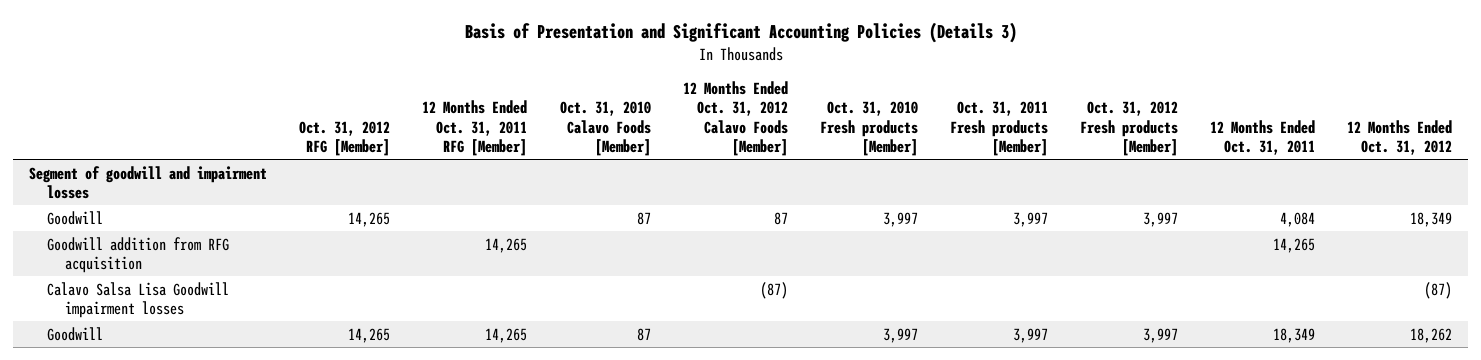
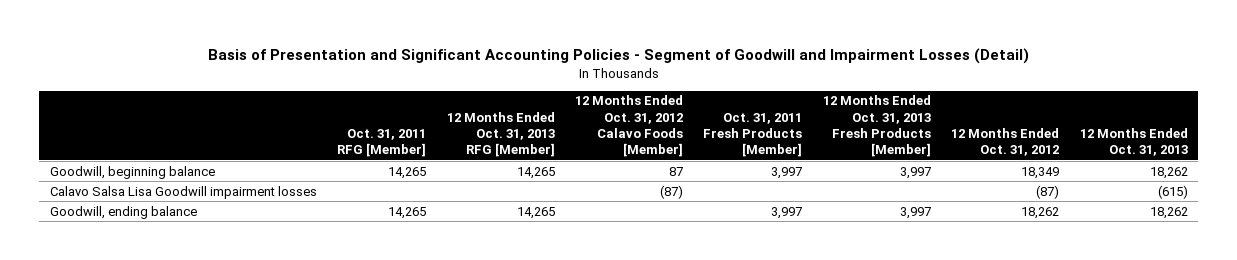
- Basis of Presentation and Significant Accounting Policies (Details 3)
+ Basis of Presentation and Significant Accounting Policies - Segment of Goodwill and Impairment Losses (Detail)
- | Oct. 31, 2012 RFG [Member] | 12 Months Ended Oct. 31, 2011 RFG [Member] | Oct. 31, 2010 Calavo Foods [Member] | 12 Months Ended Oct. 31, 2012 Calavo Foods [Member] | Oct. 31, 2010 Fresh products [Member] | Oct. 31, 2011 Fresh products [Member] | Oct. 31, 2012 Fresh products [Member] | 12 Months Ended Oct. 31, 2011 | 12 Months Ended Oct. 31, 2012
+ | Oct. 31, 2011 RFG [Member] | 12 Months Ended Oct. 31, 2013 RFG [Member] | 12 Months Ended Oct. 31, 2012 Calavo Foods [Member] | Oct. 31, 2011 Fresh Products [Member] | 12 Months Ended Oct. 31, 2013 Fresh Products [Member] | 12 Months Ended Oct. 31, 2012 | 12 Months Ended Oct. 31, 2013
- Segment of goodwill and impairment losses
- Goodwill | 14,265 | | 87 | 87 | 3,997 | 3,997 | 3,997 | 4,084 | 18,349
- Goodwill addition from RFG acquisition | | 14,265 | | | | | | 14,265 |
+ Goodwill, beginning balance | 14,265 | 14,265 | 87 | 3,997 | 3,997 | 18,349 | 18,262
- Goodwill | 14,265 | 14,265 | 87 | | 3,997 | 3,997 | 3,997 | 18,349 | 18,262
+ Goodwill, ending balance | 14,265 | 14,265 | | 3,997 | 3,997 | 18,262 | 18,262

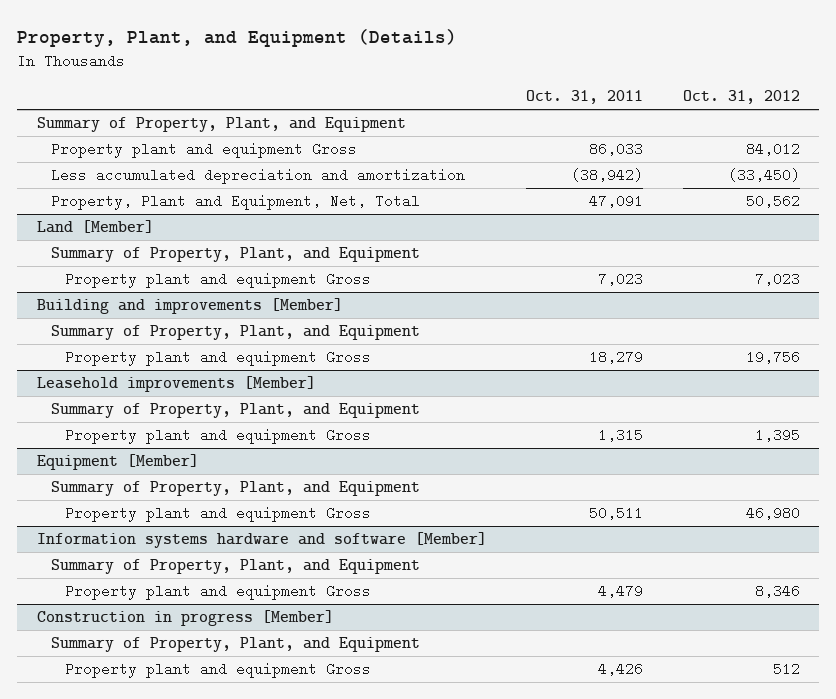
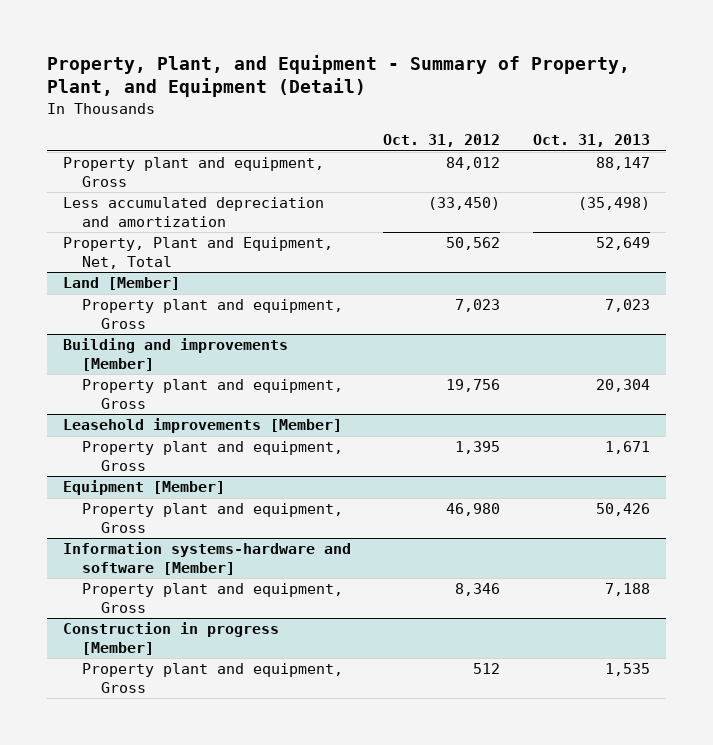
- Property, Plant, and Equipment (Details)
+ Property, Plant, and Equipment - Summary of Property, Plant, and Equipment (Detail)
- | Oct. 31, 2011 | Oct. 31, 2012
+ | Oct. 31, 2012 | Oct. 31, 2013
- Summary of Property, Plant, and Equipment
- Property plant and equipment Gross | 86,033 | 84,012
+ Property plant and equipment, Gross | 84,012 | 88,147
@ Land [Member]
- Summary of Property, Plant, and Equipment
- Property plant and equipment Gross | 7,023 | 7,023
+ Property plant and equipment, Gross | 7,023 | 7,023
@ Building and improvements [Member]
- Summary of Property, Plant, and Equipment
- Property plant and equipment Gross | 18,279 | 19,756
+ Property plant and equipment, Gross | 19,756 | 20,304
@ Leasehold improvements [Member]
- Summary of Property, Plant, and Equipment
- Property plant and equipment Gross | 1,315 | 1,395
+ Property plant and equipment, Gross | 1,395 | 1,671
@ Equipment [Member]
- Summary of Property, Plant, and Equipment
- Property plant and equipment Gross | 50,511 | 46,980
- Information systems hardware and software [Member]
- Summary of Property, Plant, and Equipment
- Property plant and equipment Gross | 4,479 | 8,346
@ Equipment [Member]
+ Property plant and equipment, Gross | 46,980 | 50,426
+ Information systems-hardware and software [Member]
+ Property plant and equipment, Gross | 8,346 | 7,188
@ Construction in progress [Member]
- Summary of Property, Plant, and Equipment
- Property plant and equipment Gross | 4,426 | 512
+ Property plant and equipment, Gross | 512 | 1,535

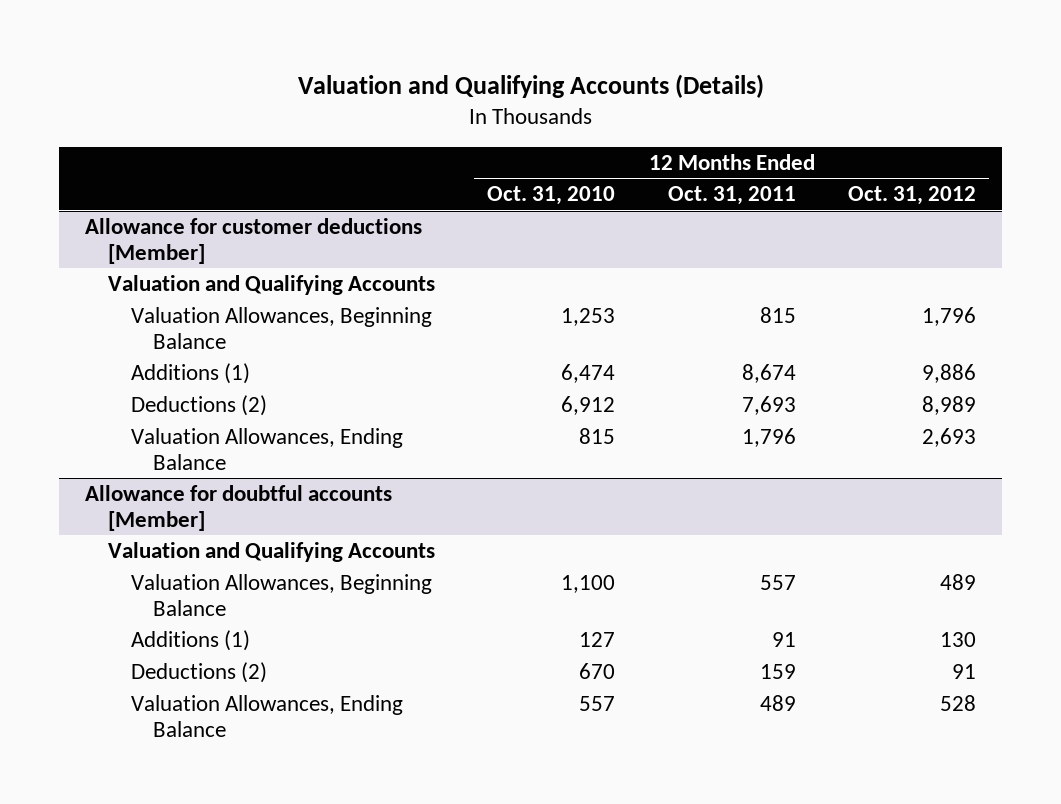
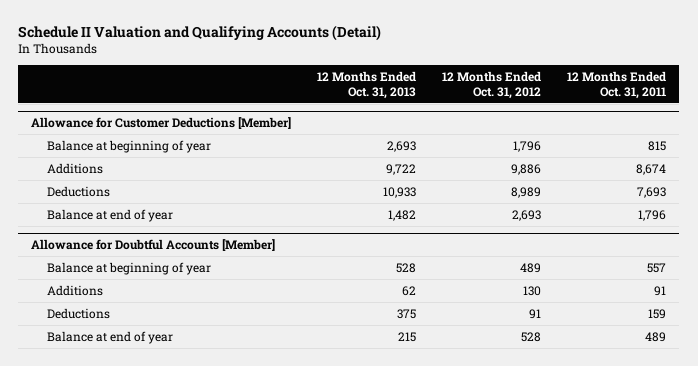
- Valuation and Qualifying Accounts (Details)
+ Schedule II Valuation and Qualifying Accounts (Detail)
- | 12 Months Ended Oct. 31, 2010 | 12 Months Ended Oct. 31, 2011 | 12 Months Ended Oct. 31, 2012
+ | 12 Months Ended Oct. 31, 2013 | 12 Months Ended Oct. 31, 2012 | 12 Months Ended Oct. 31, 2011
- Allowance for customer deductions [Member]
- Valuation and Qualifying Accounts
- Valuation Allowances, Beginning Balance | 1,253 | 815 | 1,796
- Additions (1) | 6,474 | 8,674 | 9,886
- Deductions (2) | 6,912 | 7,693 | 8,989
- Valuation Allowances, Ending Balance | 815 | 1,796 | 2,693
- Allowance for doubtful accounts [Member]
- Valuation and Qualifying Accounts
- Valuation Allowances, Beginning Balance | 1,100 | 557 | 489
- Additions (1) | 127 | 91 | 130
- Deductions (2) | 670 | 159 | 91
- Valuation Allowances, Ending Balance | 557 | 489 | 528
+ Allowance for Customer Deductions [Member]
+ Balance at beginning of year | 2,693 | 1,796 | 815
+ Additions | 9,722 | 9,886 | 8,674
+ Deductions | 10,933 | 8,989 | 7,693
+ Balance at end of year | 1,482 | 2,693 | 1,796
+ Allowance for Doubtful Accounts [Member]
+ Balance at beginning of year | 528 | 489 | 557
+ Additions | 62 | 130 | 91
+ Deductions | 375 | 91 | 159
+ Balance at end of year | 215 | 528 | 489

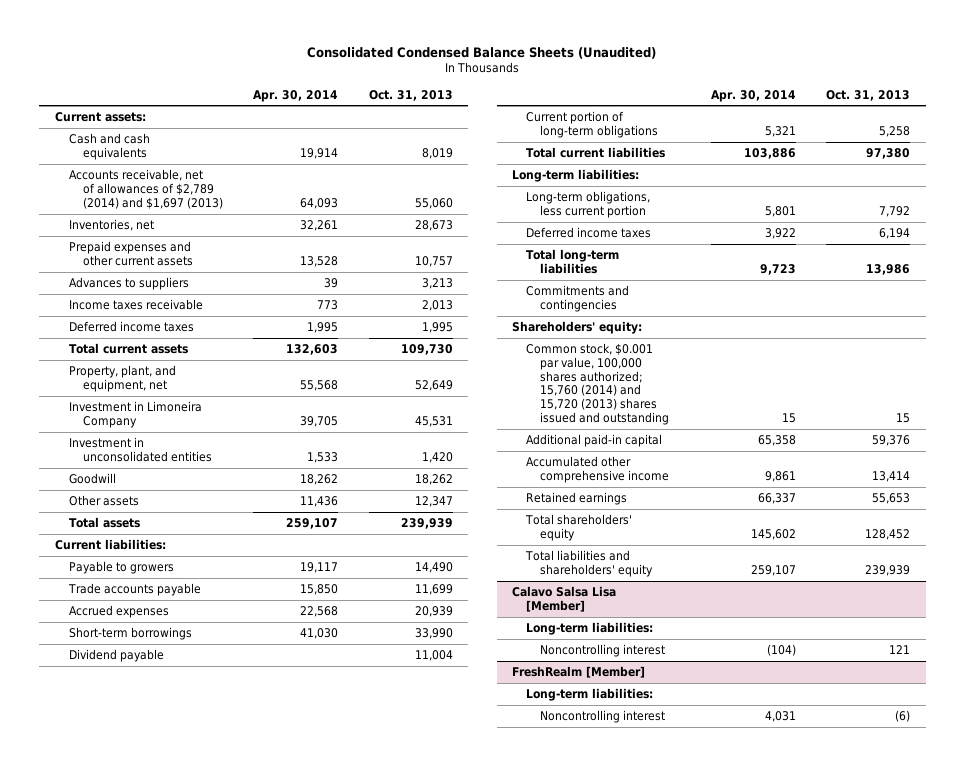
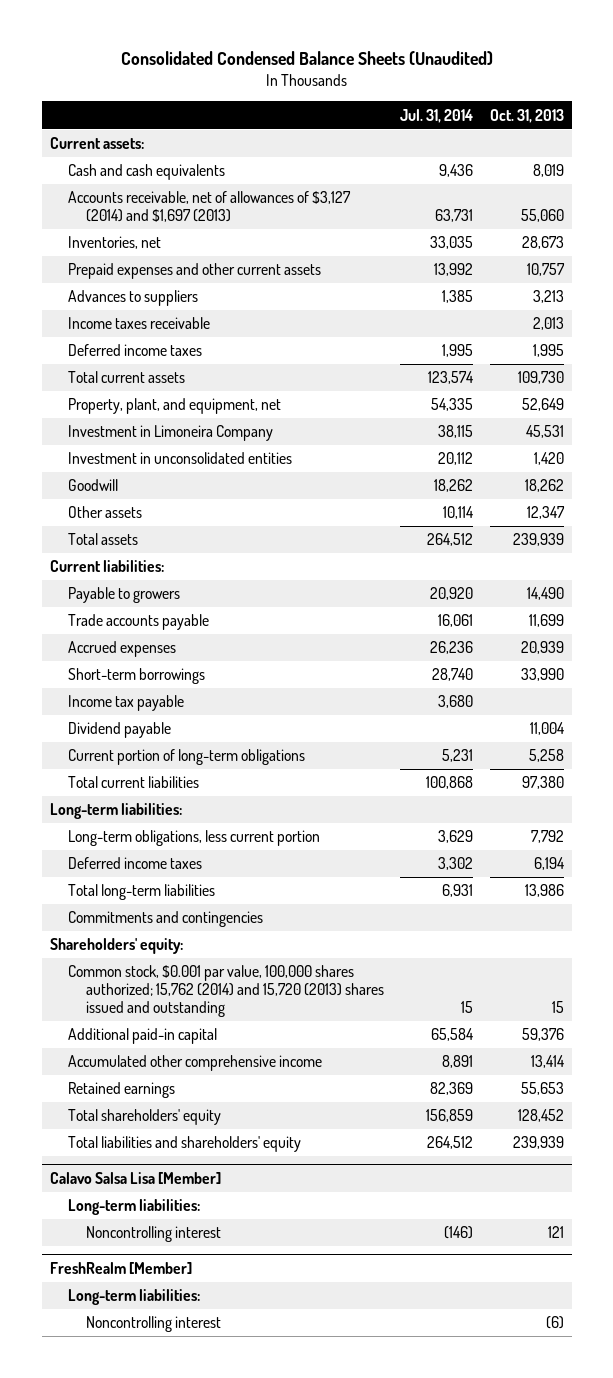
- | Apr. 30, 2014 | Oct. 31, 2013
+ | Jul. 31, 2014 | Oct. 31, 2013
- Accounts receivable, net of allowances of $2,789 (2014) and $1,697 (2013) | 64,093 | 55,060
+ Accounts receivable, net of allowances of $3,127 (2014) and $1,697 (2013) | 63,731 | 55,060
+ Income tax payable | 3,680 |
- Common stock, $0.001 par value, 100,000 shares authorized; 15,760 (2014) and 15,720 (2013) shares issued and outstanding | 15 | 15
+ Common stock, $0.001 par value, 100,000 shares authorized; 15,762 (2014) and 15,720 (2013) shares issued and outstanding | 15 | 15

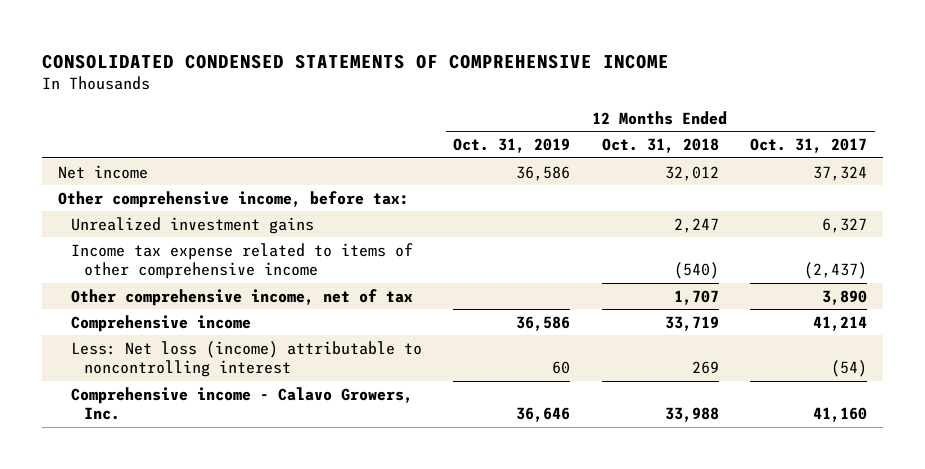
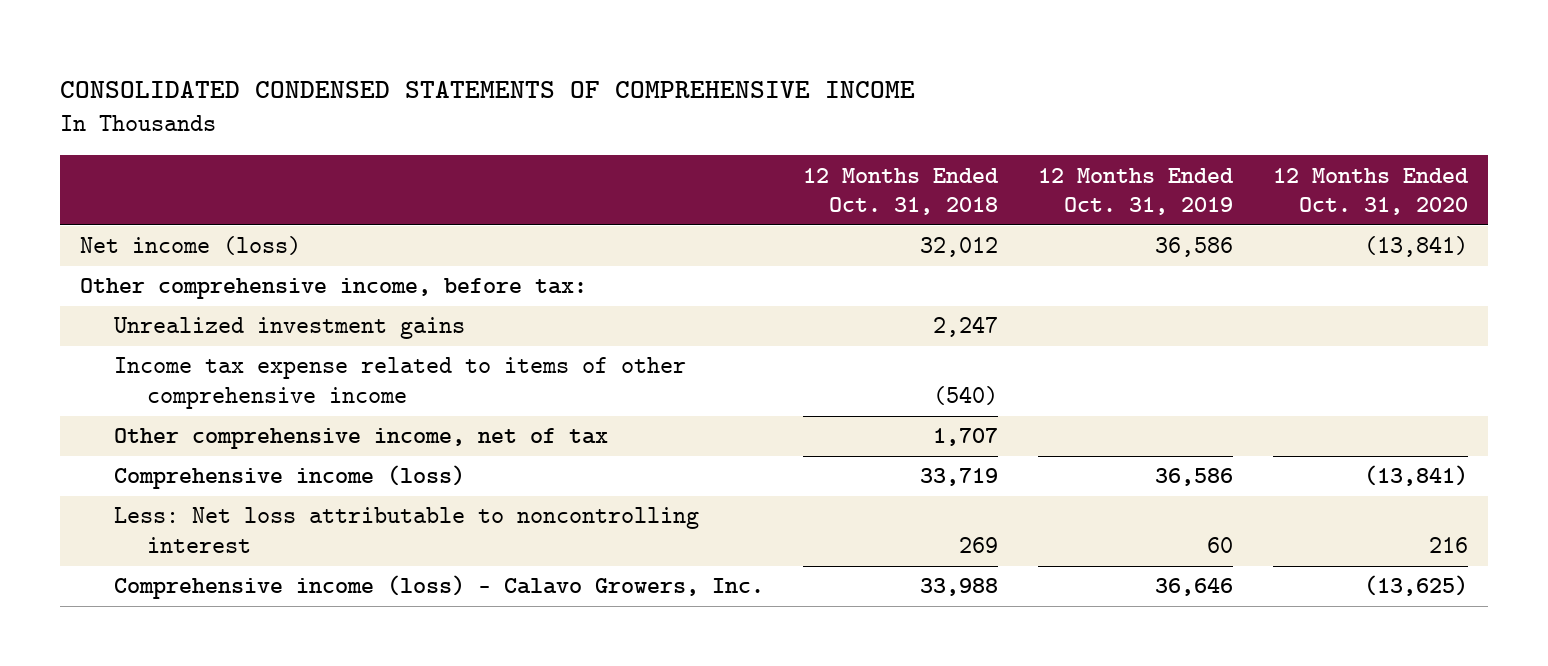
- | 12 Months Ended Oct. 31, 2019 | 12 Months Ended Oct. 31, 2018 | 12 Months Ended Oct. 31, 2017
+ | 12 Months Ended Oct. 31, 2018 | 12 Months Ended Oct. 31, 2019 | 12 Months Ended Oct. 31, 2020
- Net income | 36,586 | 32,012 | 37,324
+ Net income (loss) | 32,012 | 36,586 | (13,841)
- Comprehensive income | 36,586 | 33,719 | 41,214
- Less: Net loss (income) attributable to noncontrolling interest | 60 | 269 | (54)
- Comprehensive income - Calavo Growers, Inc. | 36,646 | 33,988 | 41,160
+ Comprehensive income (loss) | 33,719 | 36,586 | (13,841)
+ Less: Net loss attributable to noncontrolling interest | 269 | 60 | 216
+ Comprehensive income (loss) - Calavo Growers, Inc. | 33,988 | 36,646 | (13,625)

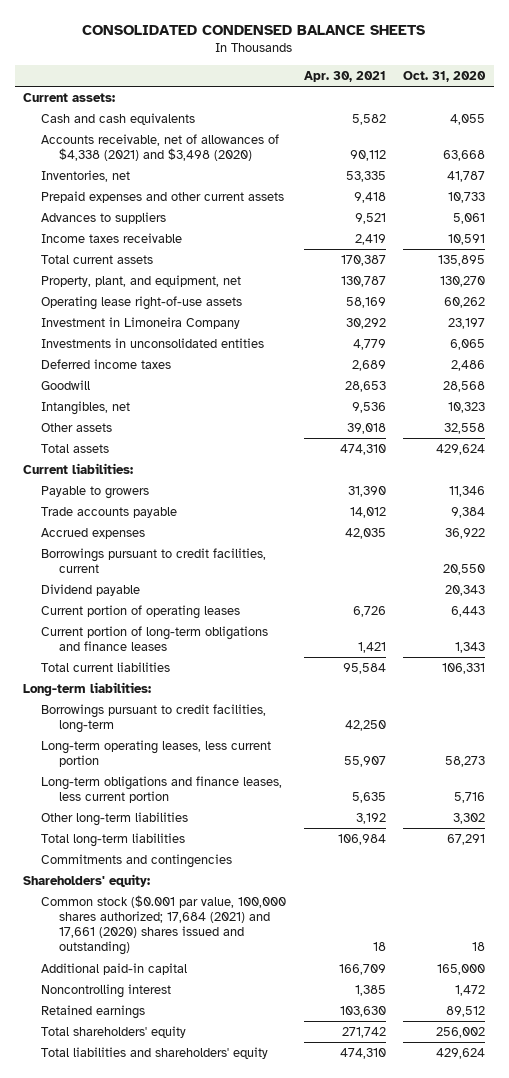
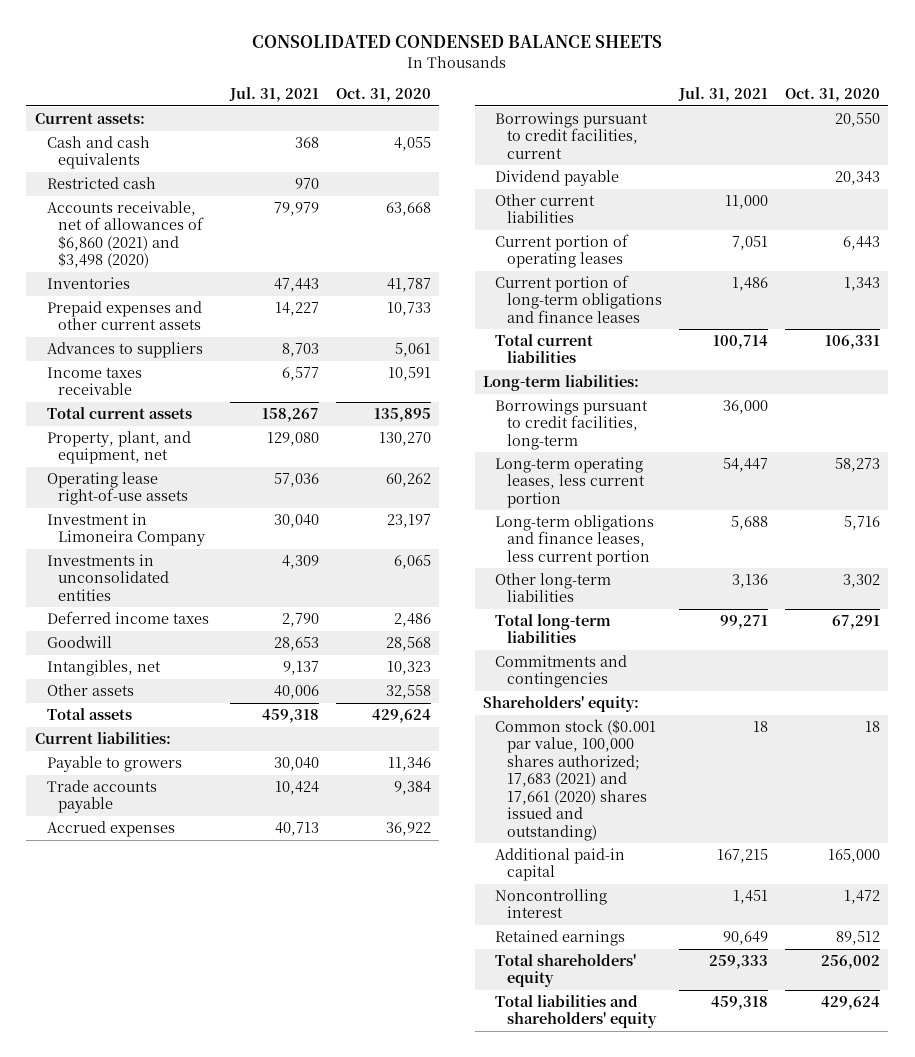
- | Apr. 30, 2021 | Oct. 31, 2020
+ | Jul. 31, 2021 | Oct. 31, 2020
- Accounts receivable, net of allowances of $4,338 (2021) and $3,498 (2020) | 90,112 | 63,668
- Inventories, net | 53,335 | 41,787
+ Restricted cash | 970 |
+ Accounts receivable, net of allowances of $6,860 (2021) and $3,498 (2020) | 79,979 | 63,668
+ Inventories | 47,443 | 41,787
+ Other current liabilities | 11,000 |
- Common stock ($0.001 par value, 100,000 shares authorized; 17,684 (2021) and 17,661 (2020) shares issued and outstanding) | 18 | 18
+ Common stock ($0.001 par value, 100,000 shares authorized; 17,683 (2021) and 17,661 (2020) shares issued and outstanding) | 18 | 18

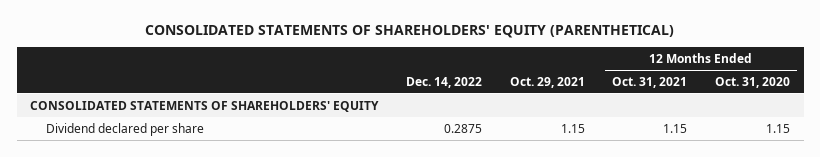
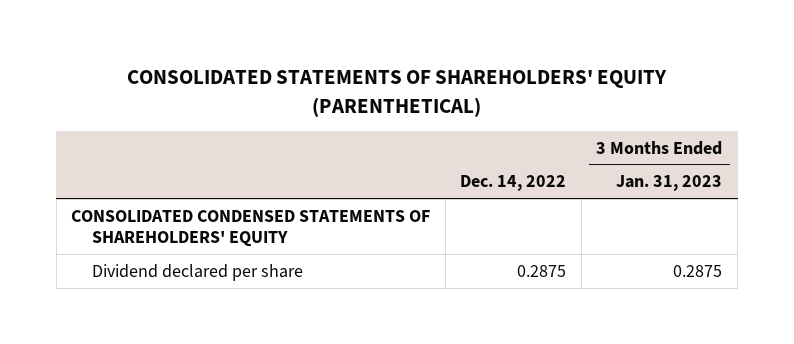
- | Dec. 14, 2022 | Oct. 29, 2021 | 12 Months Ended Oct. 31, 2021 | 12 Months Ended Oct. 31, 2020
+ | Dec. 14, 2022 | 3 Months Ended Jan. 31, 2023
- CONSOLIDATED STATEMENTS OF SHAREHOLDERS' EQUITY
+ CONSOLIDATED CONDENSED STATEMENTS OF SHAREHOLDERS' EQUITY

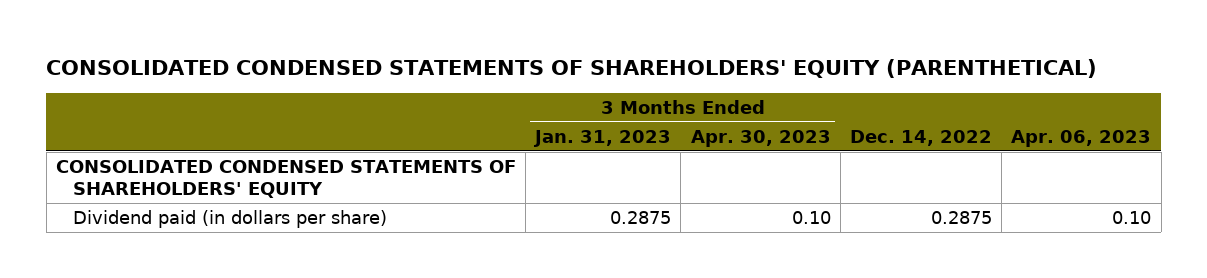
- CONSOLIDATED STATEMENTS OF SHAREHOLDERS' EQUITY (PARENTHETICAL)
+ CONSOLIDATED CONDENSED STATEMENTS OF SHAREHOLDERS' EQUITY (PARENTHETICAL)
- | Dec. 14, 2022 | 3 Months Ended Jan. 31, 2023
+ | 3 Months Ended Jan. 31, 2023 | 3 Months Ended Apr. 30, 2023 | Dec. 14, 2022 | Apr. 06, 2023
- Dividend declared per share | 0.2875 | 0.2875
+ Dividend paid (in dollars per share) | 0.2875 | 0.10 | 0.2875 | 0.10

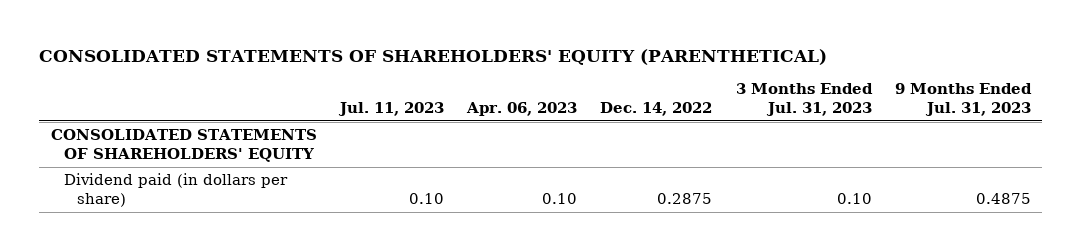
- CONSOLIDATED CONDENSED STATEMENTS OF SHAREHOLDERS' EQUITY (PARENTHETICAL)
+ CONSOLIDATED STATEMENTS OF SHAREHOLDERS' EQUITY (PARENTHETICAL)
- | 3 Months Ended Jan. 31, 2023 | 3 Months Ended Apr. 30, 2023 | Dec. 14, 2022 | Apr. 06, 2023
+ | Jul. 11, 2023 | Apr. 06, 2023 | Dec. 14, 2022 | 3 Months Ended Jul. 31, 2023 | 9 Months Ended Jul. 31, 2023
- CONSOLIDATED CONDENSED STATEMENTS OF SHAREHOLDERS' EQUITY
+ CONSOLIDATED STATEMENTS OF SHAREHOLDERS' EQUITY

